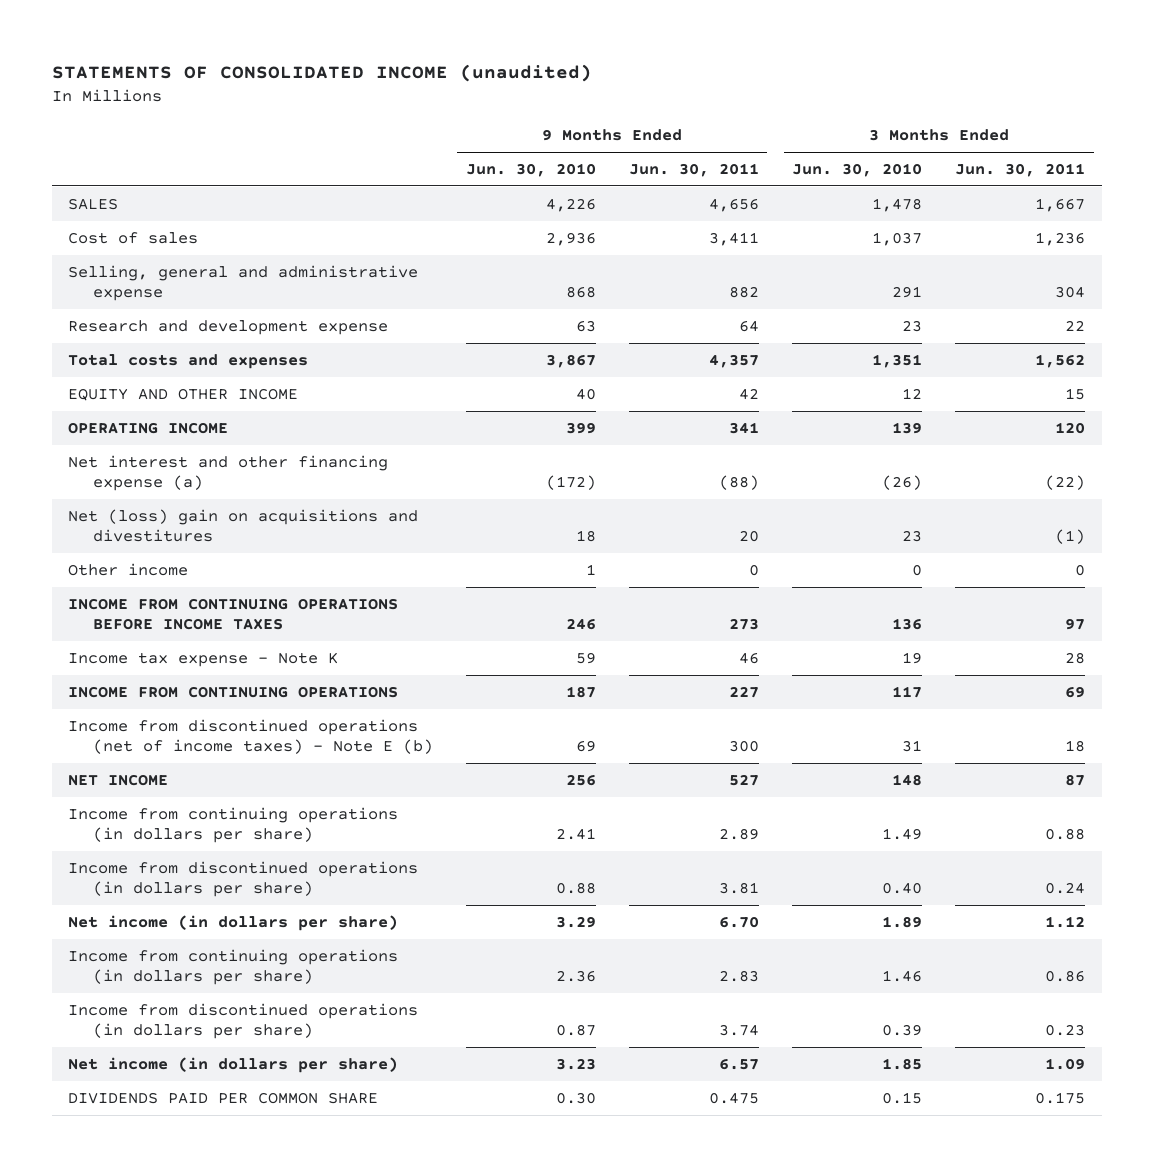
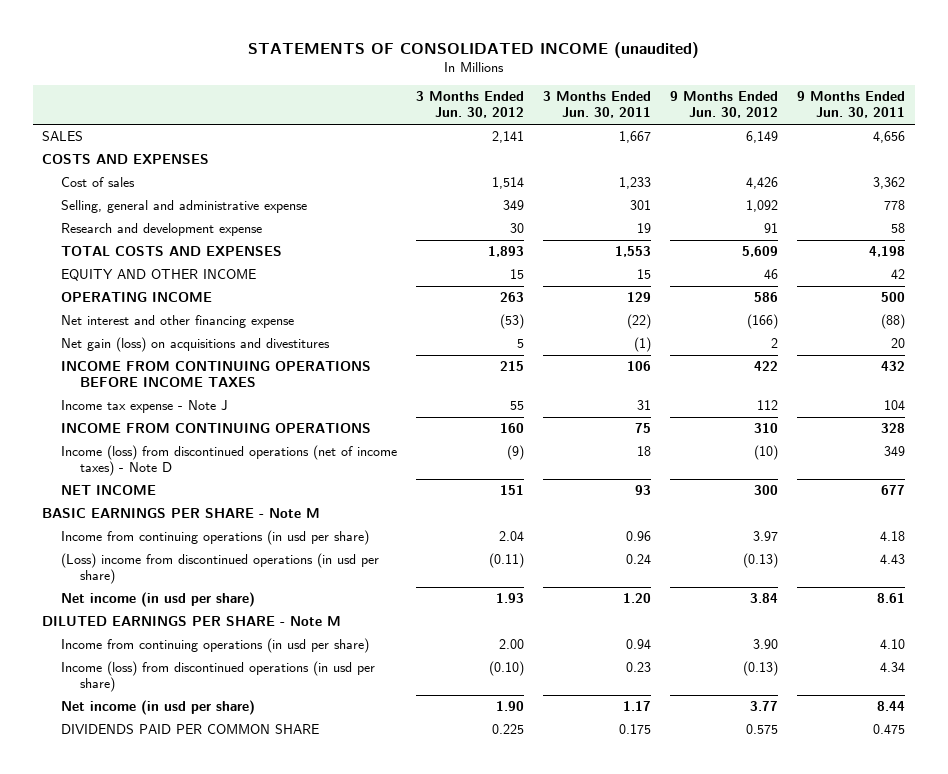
- | 9 Months Ended Jun. 30, 2010 | 9 Months Ended Jun. 30, 2011 | 3 Months Ended Jun. 30, 2010 | 3 Months Ended Jun. 30, 2011
+ | 3 Months Ended Jun. 30, 2012 | 3 Months Ended Jun. 30, 2011 | 9 Months Ended Jun. 30, 2012 | 9 Months Ended Jun. 30, 2011
- Cost of sales | 2,936 | 3,411 | 1,037 | 1,236
- Selling, general and administrative expense | 868 | 882 | 291 | 304
- Research and development expense | 63 | 64 | 23 | 22
- Total costs and expenses | 3,867 | 4,357 | 1,351 | 1,562
+ COSTS AND EXPENSES
+ Cost of sales | 1,514 | 1,233 | 4,426 | 3,362
+ Selling, general and administrative expense | 349 | 301 | 1,092 | 778
+ Research and development expense | 30 | 19 | 91 | 58
+ TOTAL COSTS AND EXPENSES | 1,893 | 1,553 | 5,609 | 4,198
- OPERATING INCOME | 399 | 341 | 139 | 120
- Net interest and other financing expense (a) | (172) | (88) | (26) | (22)
- Net (loss) gain on acquisitions and divestitures | 18 | 20 | 23 | (1)
- Other income | 1 | 0 | 0 | 0
- INCOME FROM CONTINUING OPERATIONS BEFORE INCOME TAXES | 246 | 273 | 136 | 97
- Income tax expense - Note K | 59 | 46 | 19 | 28
- INCOME FROM CONTINUING OPERATIONS | 187 | 227 | 117 | 69
- Income from discontinued operations (net of income taxes) - Note E (b) | 69 | 300 | 31 | 18
- NET INCOME | 256 | 527 | 148 | 87
- Income from continuing operations (in dollars per share) | 2.41 | 2.89 | 1.49 | 0.88
- Income from discontinued operations (in dollars per share) | 0.88 | 3.81 | 0.40 | 0.24
- Net income (in dollars per share) | 3.29 | 6.70 | 1.89 | 1.12
- Income from continuing operations (in dollars per share) | 2.36 | 2.83 | 1.46 | 0.86
- Income from discontinued operations (in dollars per share) | 0.87 | 3.74 | 0.39 | 0.23
- Net income (in dollars per share) | 3.23 | 6.57 | 1.85 | 1.09
+ OPERATING INCOME | 263 | 129 | 586 | 500
+ Net interest and other financing expense | (53) | (22) | (166) | (88)
+ Net gain (loss) on acquisitions and divestitures | 5 | (1) | 2 | 20
+ INCOME FROM CONTINUING OPERATIONS BEFORE INCOME TAXES | 215 | 106 | 422 | 432
+ Income tax expense - Note J | 55 | 31 | 112 | 104
+ INCOME FROM CONTINUING OPERATIONS | 160 | 75 | 310 | 328
+ Income (loss) from discontinued operations (net of income taxes) - Note D | (9) | 18 | (10) | 349
+ NET INCOME | 151 | 93 | 300 | 677
+ BASIC EARNINGS PER SHARE - Note M
+ Income from continuing operations (in usd per share) | 2.04 | 0.96 | 3.97 | 4.18
+ (Loss) income from discontinued operations (in usd per share) | (0.11) | 0.24 | (0.13) | 4.43
+ Net income (in usd per share) | 1.93 | 1.20 | 3.84 | 8.61
+ DILUTED EARNINGS PER SHARE - Note M
+ Income from continuing operations (in usd per share) | 2.00 | 0.94 | 3.90 | 4.10
+ Income (loss) from discontinued operations (in usd per share) | (0.10) | 0.23 | (0.13) | 4.34
+ Net income (in usd per share) | 1.90 | 1.17 | 3.77 | 8.44

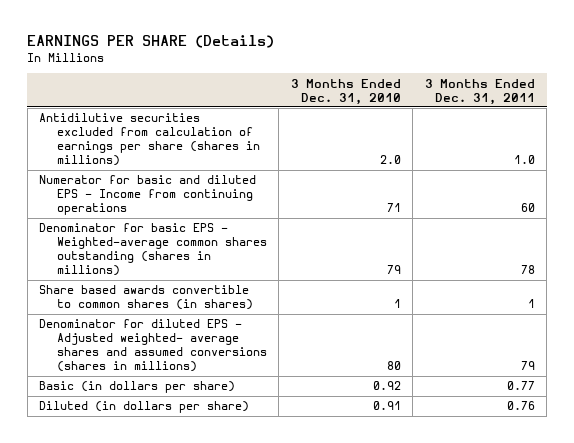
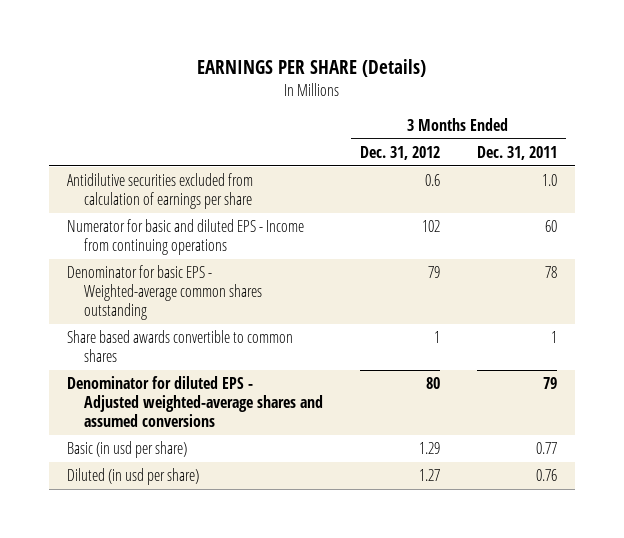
- | 3 Months Ended Dec. 31, 2010 | 3 Months Ended Dec. 31, 2011
+ | 3 Months Ended Dec. 31, 2012 | 3 Months Ended Dec. 31, 2011
- Antidilutive securities excluded from calculation of earnings per share (shares in millions) | 2.0 | 1.0
+ Antidilutive securities excluded from calculation of earnings per share | 0.6 | 1.0
- Denominator for basic EPS - Weighted-average common shares outstanding (shares in millions) | 79 | 78
- Share based awards convertible to common shares (in shares) | 1 | 1
- Denominator for diluted EPS - Adjusted weighted- average shares and assumed conversions (shares in millions) | 80 | 79
- Basic (in dollars per share) | 0.92 | 0.77
- Diluted (in dollars per share) | 0.91 | 0.76
+ Denominator for basic EPS - Weighted-average common shares outstanding | 79 | 78
+ Share based awards convertible to common shares | 1 | 1
+ Denominator for diluted EPS - Adjusted weighted-average shares and assumed conversions | 80 | 79
+ Basic (in usd per share) | 1.29 | 0.77
+ Diluted (in usd per share) | 1.27 | 0.76

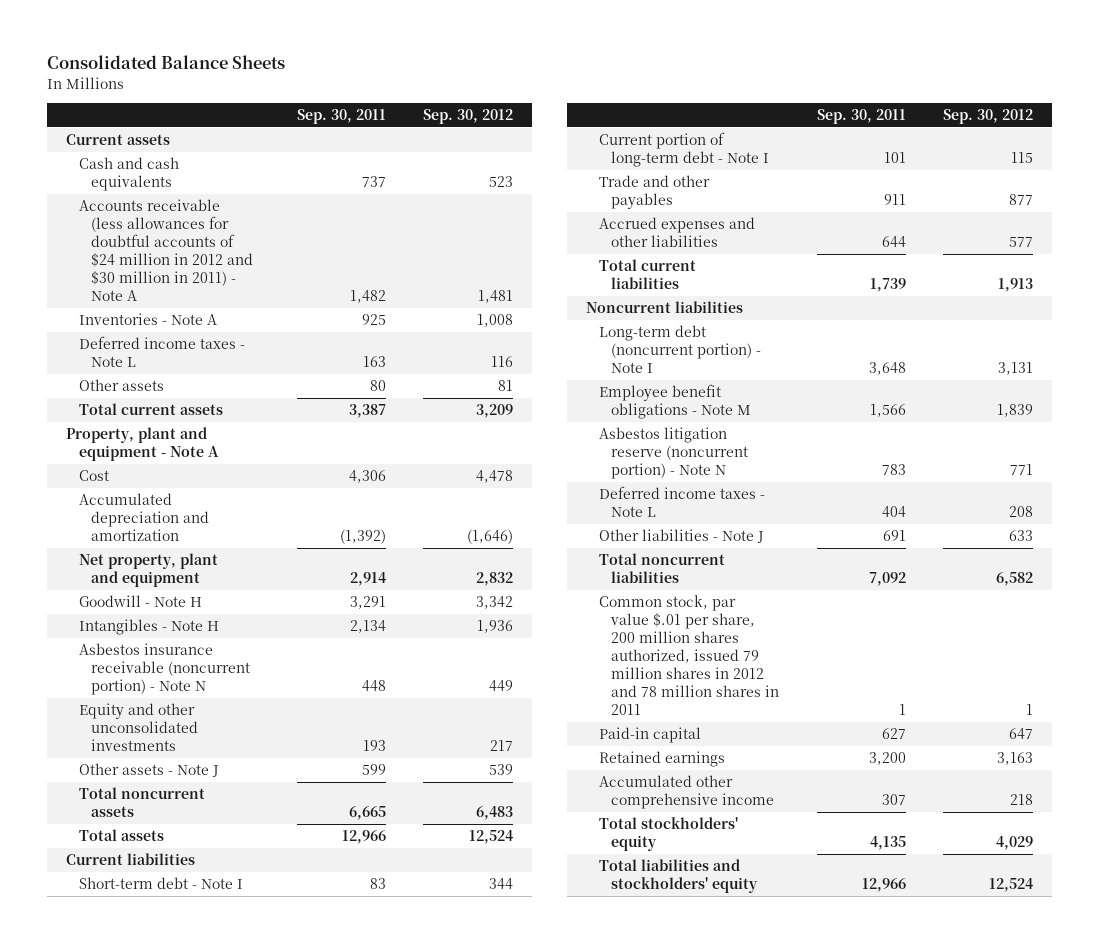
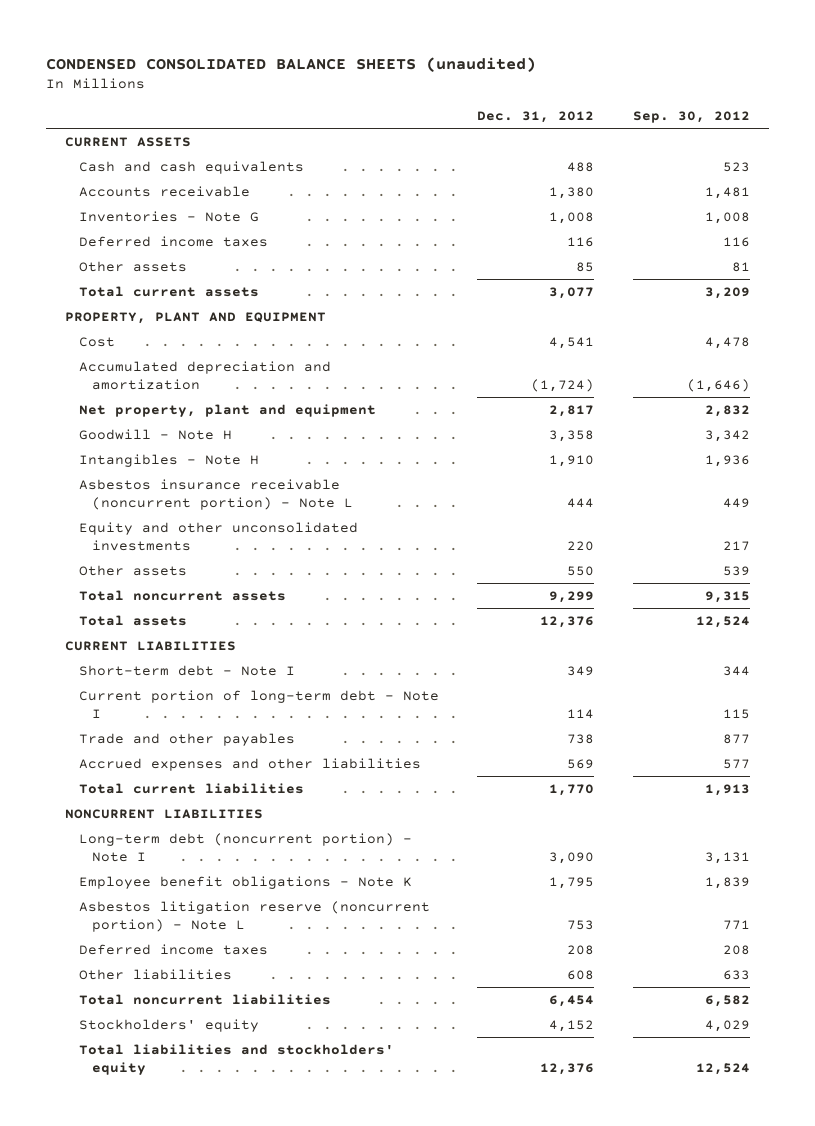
- Consolidated Balance Sheets
+ CONDENSED CONSOLIDATED BALANCE SHEETS (unaudited)
- | Sep. 30, 2011 | Sep. 30, 2012
+ | Dec. 31, 2012 | Sep. 30, 2012
- Current assets
+ CURRENT ASSETS
- Accounts receivable (less allowances for doubtful accounts of $24 million in 2012 and $30 million in 2011) - Note A | 1,482 | 1,481
- Inventories - Note A | 925 | 1,008
- Deferred income taxes - Note L | 163 | 116
+ Accounts receivable | 1,380 | 1,481
+ Inventories - Note G | 1,008 | 1,008
+ Deferred income taxes | 116 | 116
- Property, plant and equipment - Note A
+ PROPERTY, PLANT AND EQUIPMENT
- Asbestos insurance receivable (noncurrent portion) - Note N | 448 | 449
+ Asbestos insurance receivable (noncurrent portion) - Note L | 444 | 449
- Other assets - Note J | 599 | 539
- Total noncurrent assets | 6,665 | 6,483
+ Other assets | 550 | 539
+ Total noncurrent assets | 9,299 | 9,315
- Current liabilities
+ CURRENT LIABILITIES
- Noncurrent liabilities
+ NONCURRENT LIABILITIES
- Employee benefit obligations - Note M | 1,566 | 1,839
- Asbestos litigation reserve (noncurrent portion) - Note N | 783 | 771
- Deferred income taxes - Note L | 404 | 208
- Other liabilities - Note J | 691 | 633
+ Employee benefit obligations - Note K | 1,795 | 1,839
+ Asbestos litigation reserve (noncurrent portion) - Note L | 753 | 771
+ Deferred income taxes | 208 | 208
+ Other liabilities | 608 | 633
- Common stock, par value $.01 per share, 200 million shares authorized, issued 79 million shares in 2012 and 78 million shares in 2011 | 1 | 1
- Paid-in capital | 627 | 647
- Retained earnings | 3,200 | 3,163
- Accumulated other comprehensive income | 307 | 218
- Total stockholders' equity | 4,135 | 4,029
+ Stockholders' equity | 4,152 | 4,029

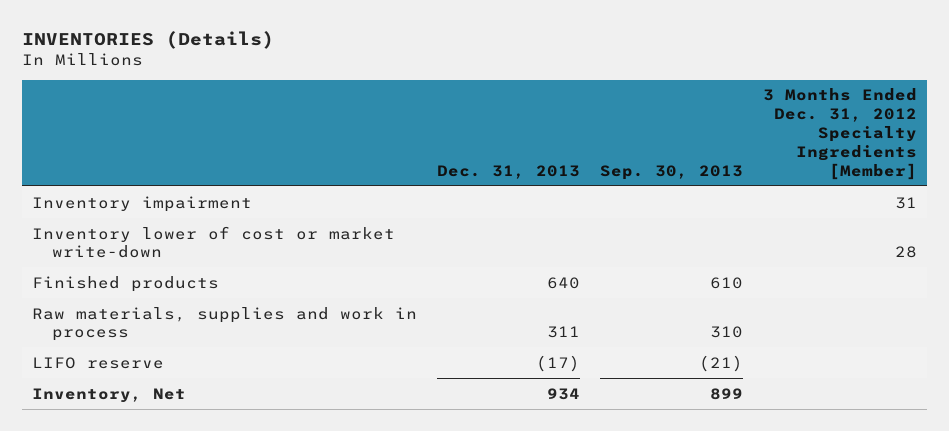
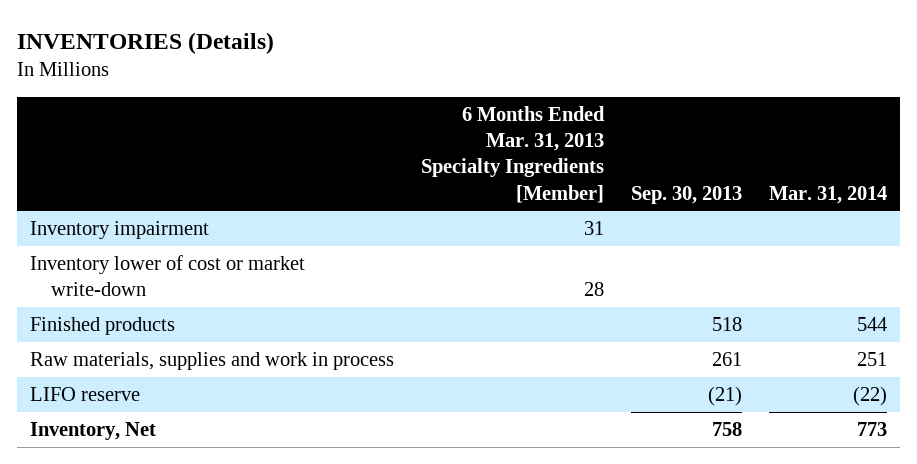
- | Dec. 31, 2013 | Sep. 30, 2013 | 3 Months Ended Dec. 31, 2012 Specialty Ingredients [Member]
+ | 6 Months Ended Mar. 31, 2013 Specialty Ingredients [Member] | Sep. 30, 2013 | Mar. 31, 2014
- Finished products | 640 | 610 |
- Raw materials, supplies and work in process | 311 | 310 |
+ Finished products | | 518 | 544
+ Raw materials, supplies and work in process | | 261 | 251
- Inventory, Net | 934 | 899 |
+ Inventory, Net | | 758 | 773

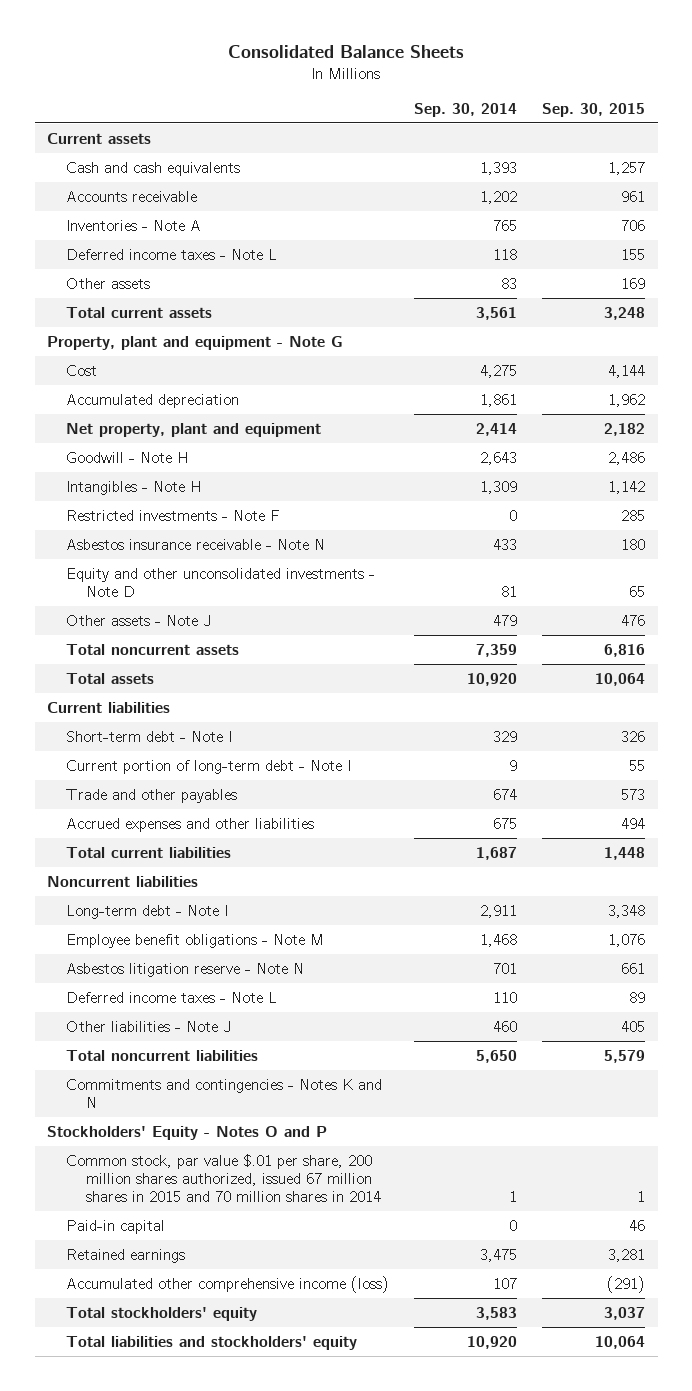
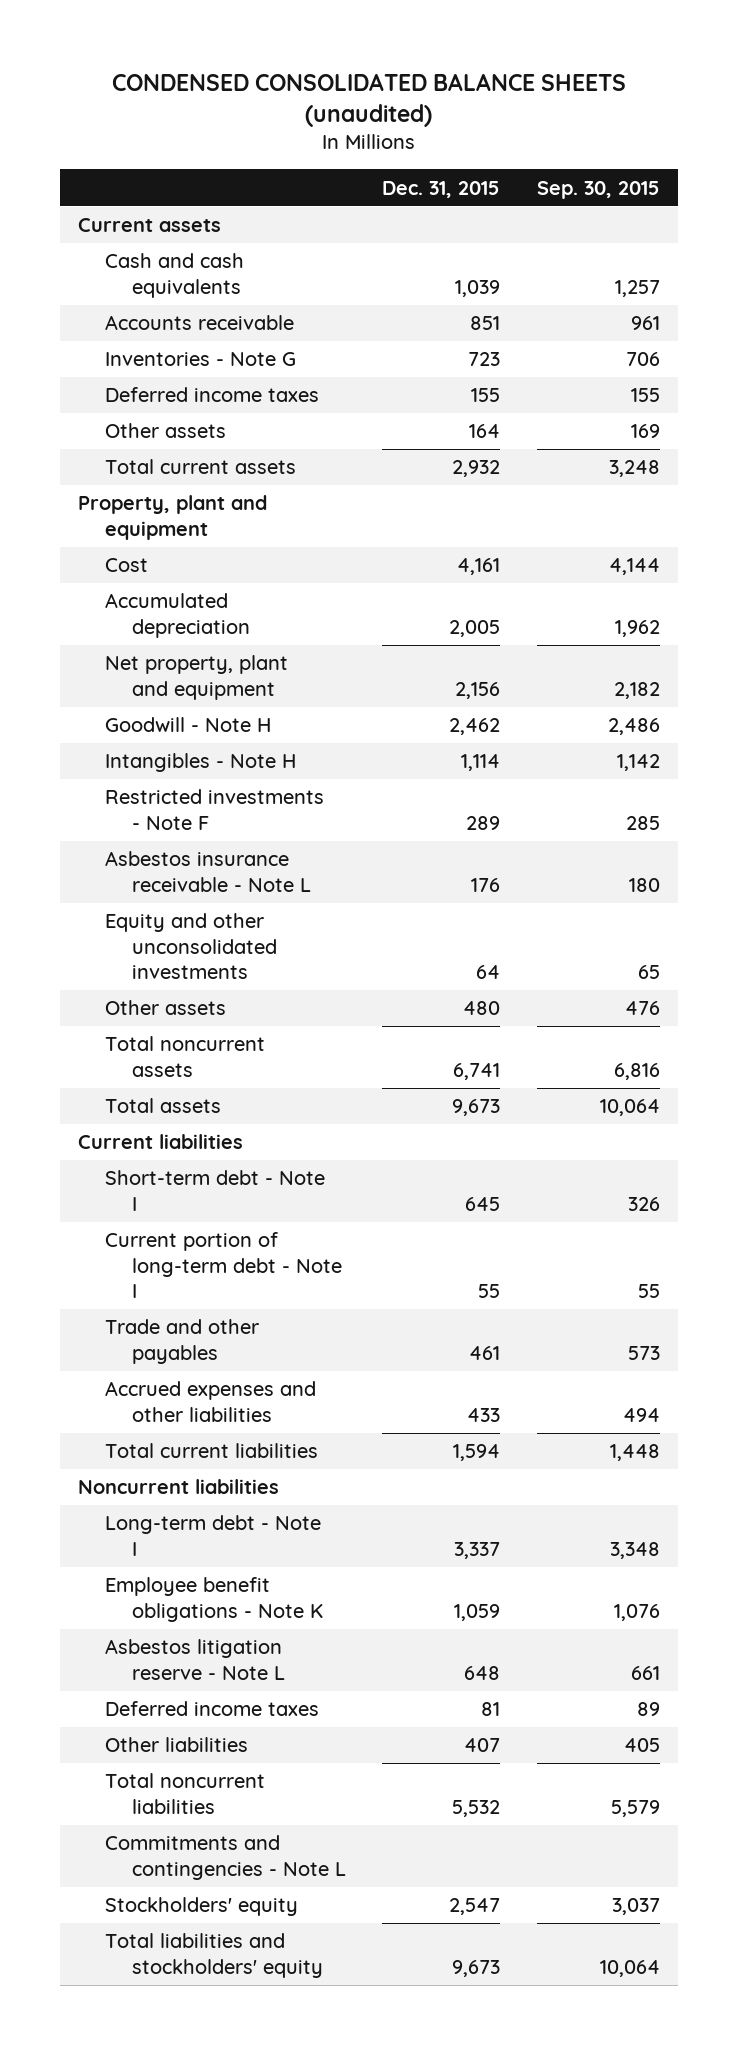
- Consolidated Balance Sheets
+ CONDENSED CONSOLIDATED BALANCE SHEETS (unaudited)
- | Sep. 30, 2014 | Sep. 30, 2015
+ | Dec. 31, 2015 | Sep. 30, 2015
- Inventories - Note A | 765 | 706
- Deferred income taxes - Note L | 118 | 155
+ Inventories - Note G | 723 | 706
+ Deferred income taxes | 155 | 155
- Property, plant and equipment - Note G
+ Property, plant and equipment
- Asbestos insurance receivable - Note N | 433 | 180
- Equity and other unconsolidated investments - Note D | 81 | 65
- Other assets - Note J | 479 | 476
+ Asbestos insurance receivable - Note L | 176 | 180
+ Equity and other unconsolidated investments | 64 | 65
+ Other assets | 480 | 476
- Employee benefit obligations - Note M | 1,468 | 1,076
- Asbestos litigation reserve - Note N | 701 | 661
- Deferred income taxes - Note L | 110 | 89
- Other liabilities - Note J | 460 | 405
+ Employee benefit obligations - Note K | 1,059 | 1,076
+ Asbestos litigation reserve - Note L | 648 | 661
+ Deferred income taxes | 81 | 89
+ Other liabilities | 407 | 405
- Commitments and contingencies - Notes K and N
- Stockholders' Equity - Notes O and P
- Common stock, par value $.01 per share, 200 million shares authorized, issued 67 million shares in 2015 and 70 million shares in 2014 | 1 | 1
- Paid-in capital | 0 | 46
- Retained earnings | 3,475 | 3,281
- Accumulated other comprehensive income (loss) | 107 | (291)
- Total stockholders' equity | 3,583 | 3,037
+ Commitments and contingencies - Note L
+ Stockholders' equity | 2,547 | 3,037

